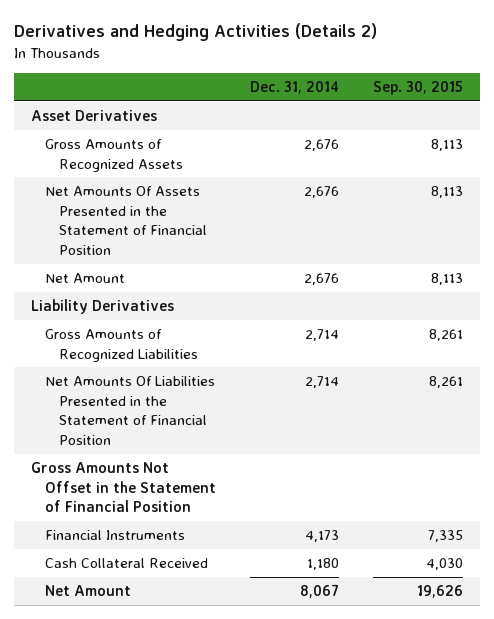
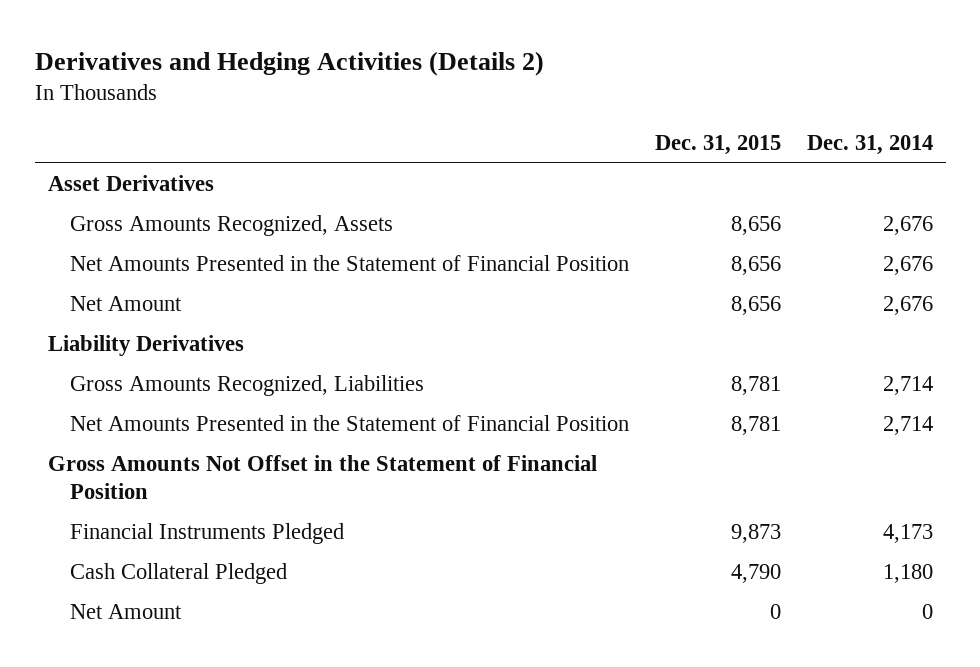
- | Dec. 31, 2014 | Sep. 30, 2015
+ | Dec. 31, 2015 | Dec. 31, 2014
- Gross Amounts of Recognized Assets | 2,676 | 8,113
- Net Amounts Of Assets Presented in the Statement of Financial Position | 2,676 | 8,113
+ Gross Amounts Recognized, Assets | 8,656 | 2,676
+ Net Amounts Presented in the Statement of Financial Position | 8,656 | 2,676
- Gross Amounts of Recognized Liabilities | 2,714 | 8,261
- Net Amounts Of Liabilities Presented in the Statement of Financial Position | 2,714 | 8,261
+ Gross Amounts Recognized, Liabilities | 8,781 | 2,714
+ Net Amounts Presented in the Statement of Financial Position | 8,781 | 2,714
- Financial Instruments | 4,173 | 7,335
- Cash Collateral Received | 1,180 | 4,030
- Net Amount | 8,067 | 19,626
+ Financial Instruments Pledged | 9,873 | 4,173
+ Cash Collateral Pledged | 4,790 | 1,180
+ Net Amount | 0 | 0

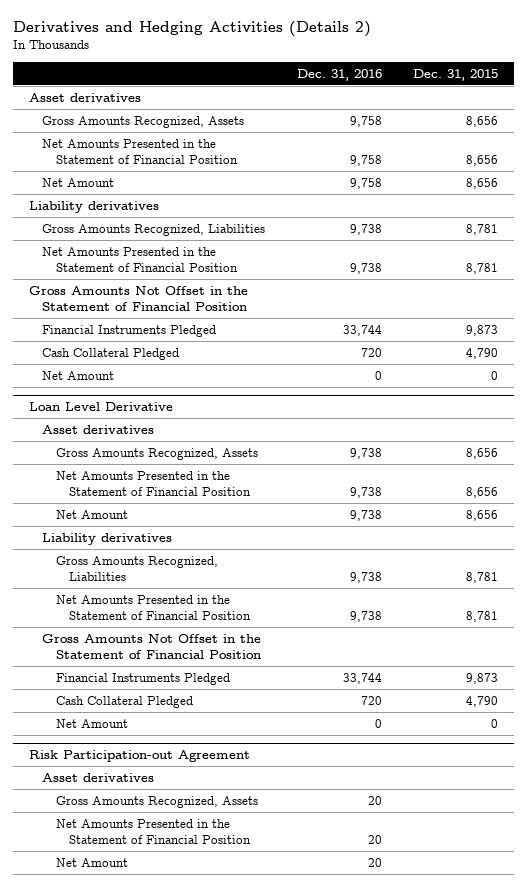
- | Dec. 31, 2015 | Dec. 31, 2014
+ | Dec. 31, 2016 | Dec. 31, 2015
- Asset Derivatives
+ Asset derivatives
- Liability Derivatives
+ Liability derivatives
+ Loan Level Derivative
+ Asset derivatives
+ Gross Amounts Recognized, Assets | 9,738 | 8,656
+ Net Amounts Presented in the Statement of Financial Position | 9,738 | 8,656
+ Net Amount | 9,738 | 8,656
+ Liability derivatives
+ Gross Amounts Recognized, Liabilities | 9,738 | 8,781
+ Net Amounts Presented in the Statement of Financial Position | 9,738 | 8,781
+ Gross Amounts Not Offset in the Statement of Financial Position
+ Financial Instruments Pledged | 33,744 | 9,873
+ Cash Collateral Pledged | 720 | 4,790
+ Net Amount | 0 | 0
+ Risk Participation-out Agreement
+ Asset derivatives
+ Gross Amounts Recognized, Assets | 20 |
+ Net Amounts Presented in the Statement of Financial Position | 20 |
+ Net Amount | 20 |

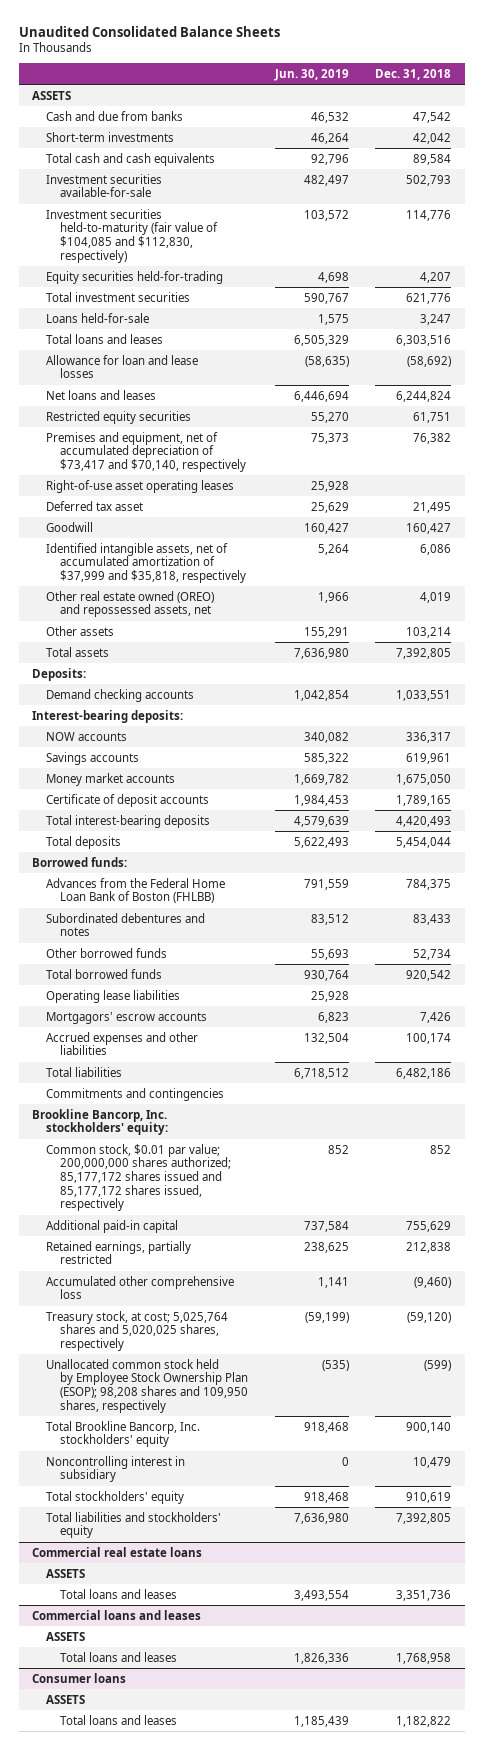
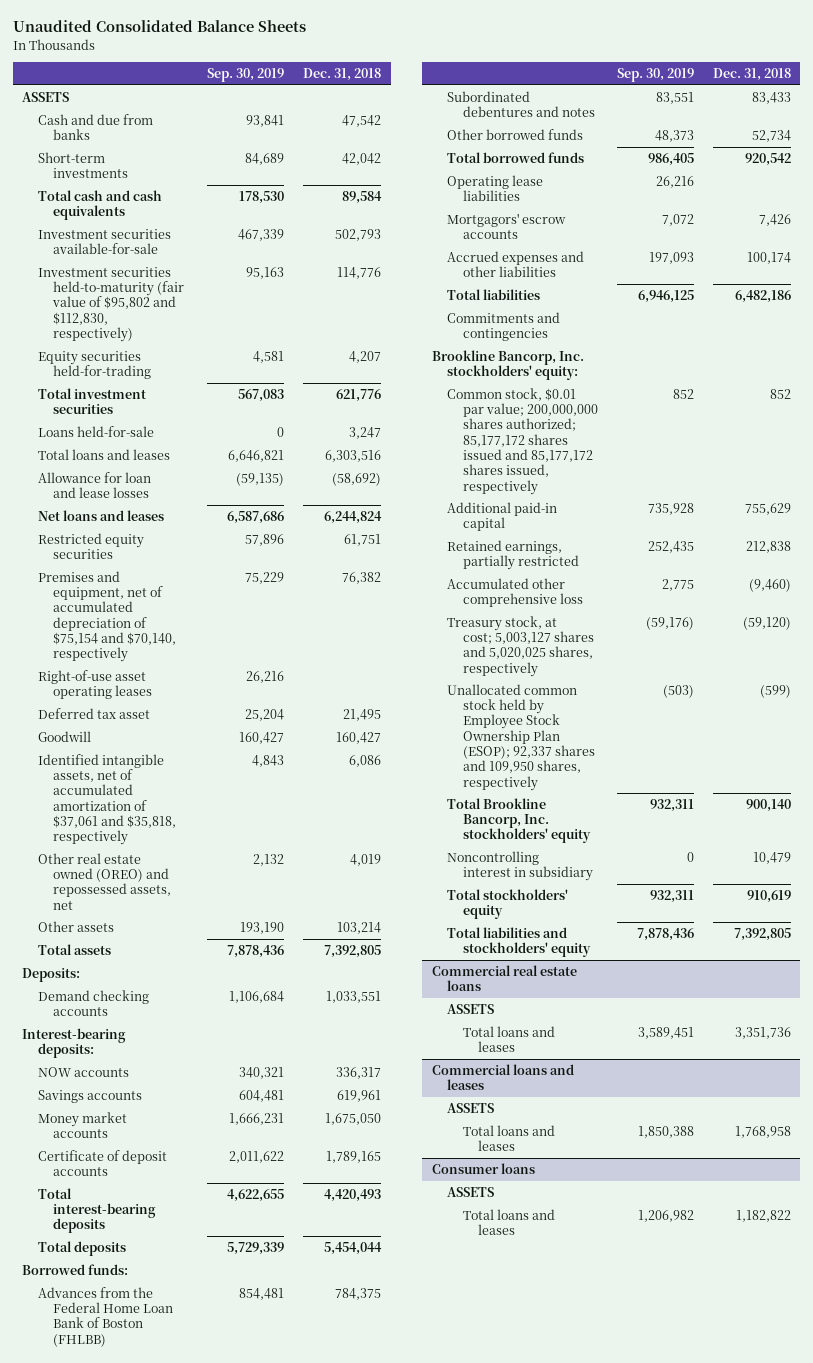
- | Jun. 30, 2019 | Dec. 31, 2018
+ | Sep. 30, 2019 | Dec. 31, 2018
- Investment securities held-to-maturity (fair value of $104,085 and $112,830, respectively) | 103,572 | 114,776
+ Investment securities held-to-maturity (fair value of $95,802 and $112,830, respectively) | 95,163 | 114,776
- Premises and equipment, net of accumulated depreciation of $73,417 and $70,140, respectively | 75,373 | 76,382
+ Premises and equipment, net of accumulated depreciation of $75,154 and $70,140, respectively | 75,229 | 76,382
- Identified intangible assets, net of accumulated amortization of $37,999 and $35,818, respectively | 5,264 | 6,086
+ Identified intangible assets, net of accumulated amortization of $37,061 and $35,818, respectively | 4,843 | 6,086
- Treasury stock, at cost; 5,025,764 shares and 5,020,025 shares, respectively | (59,199) | (59,120)
- Unallocated common stock held by Employee Stock Ownership Plan (ESOP); 98,208 shares and 109,950 shares, respectively | (535) | (599)
+ Treasury stock, at cost; 5,003,127 shares and 5,020,025 shares, respectively | (59,176) | (59,120)
+ Unallocated common stock held by Employee Stock Ownership Plan (ESOP); 92,337 shares and 109,950 shares, respectively | (503) | (599)

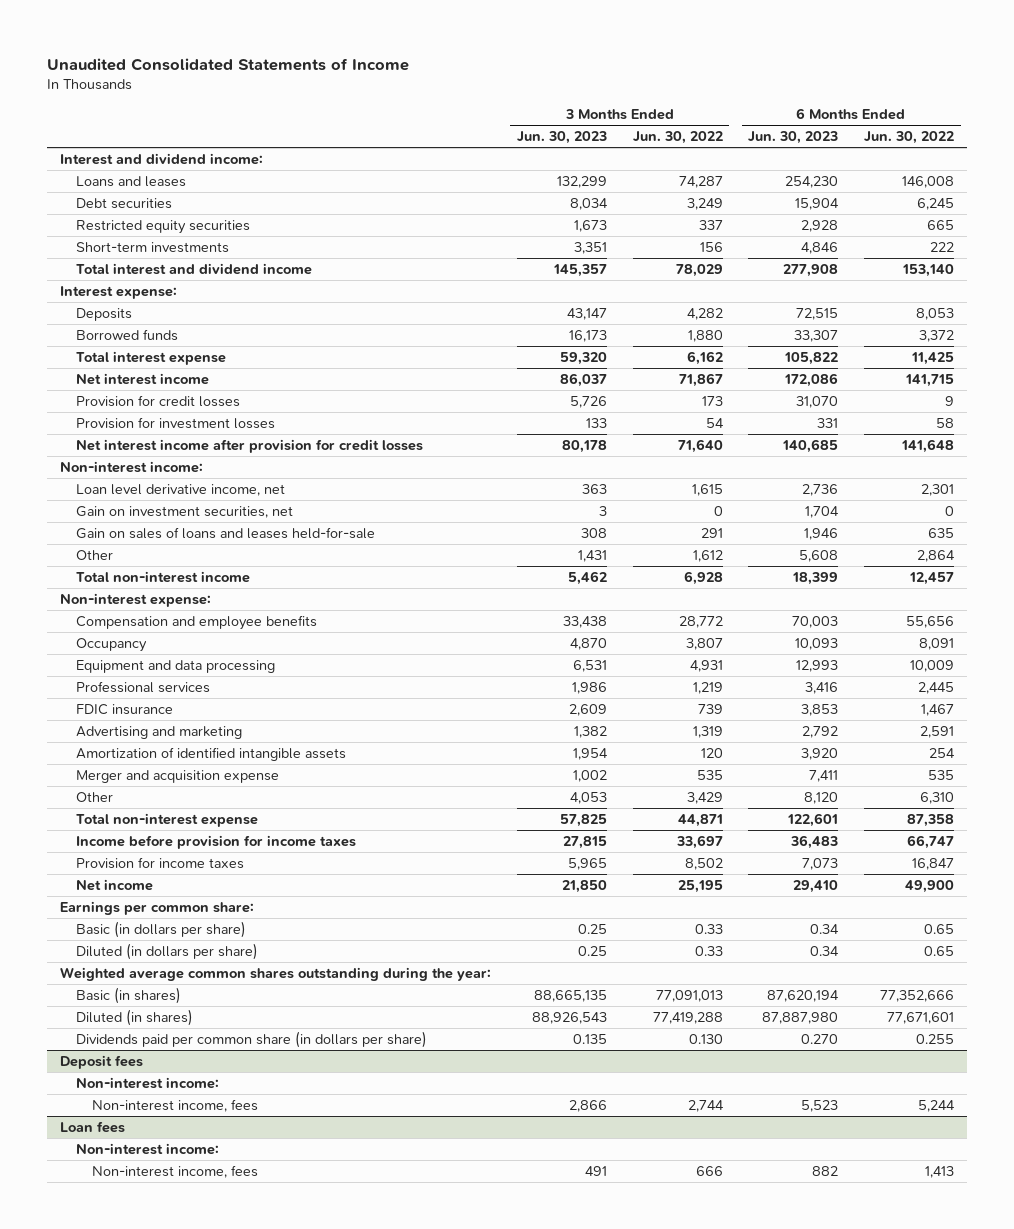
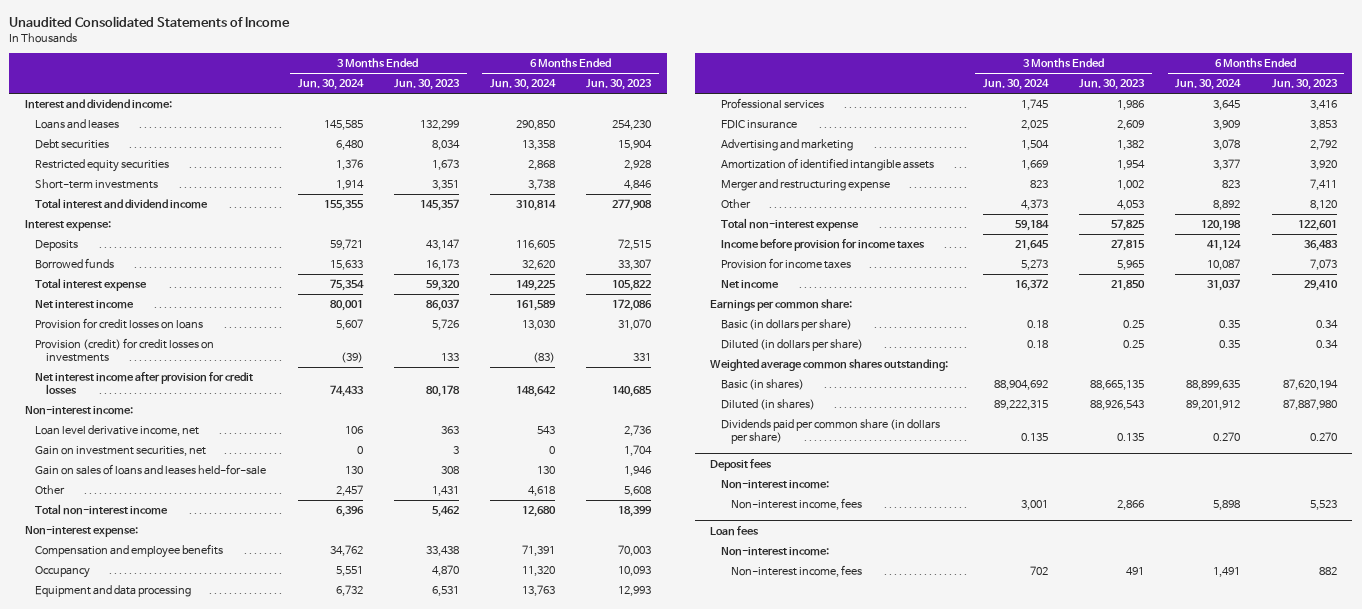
- | 3 Months Ended Jun. 30, 2023 | 3 Months Ended Jun. 30, 2022 | 6 Months Ended Jun. 30, 2023 | 6 Months Ended Jun. 30, 2022
+ | 3 Months Ended Jun. 30, 2024 | 3 Months Ended Jun. 30, 2023 | 6 Months Ended Jun. 30, 2024 | 6 Months Ended Jun. 30, 2023
- Provision for credit losses | 5,726 | 173 | 31,070 | 9
- Provision for investment losses | 133 | 54 | 331 | 58
+ Provision for credit losses on loans | 5,607 | 5,726 | 13,030 | 31,070
+ Provision (credit) for credit losses on investments | (39) | 133 | (83) | 331
- Merger and acquisition expense | 1,002 | 535 | 7,411 | 535
+ Merger and restructuring expense | 823 | 1,002 | 823 | 7,411
- Weighted average common shares outstanding during the year:
+ Weighted average common shares outstanding:

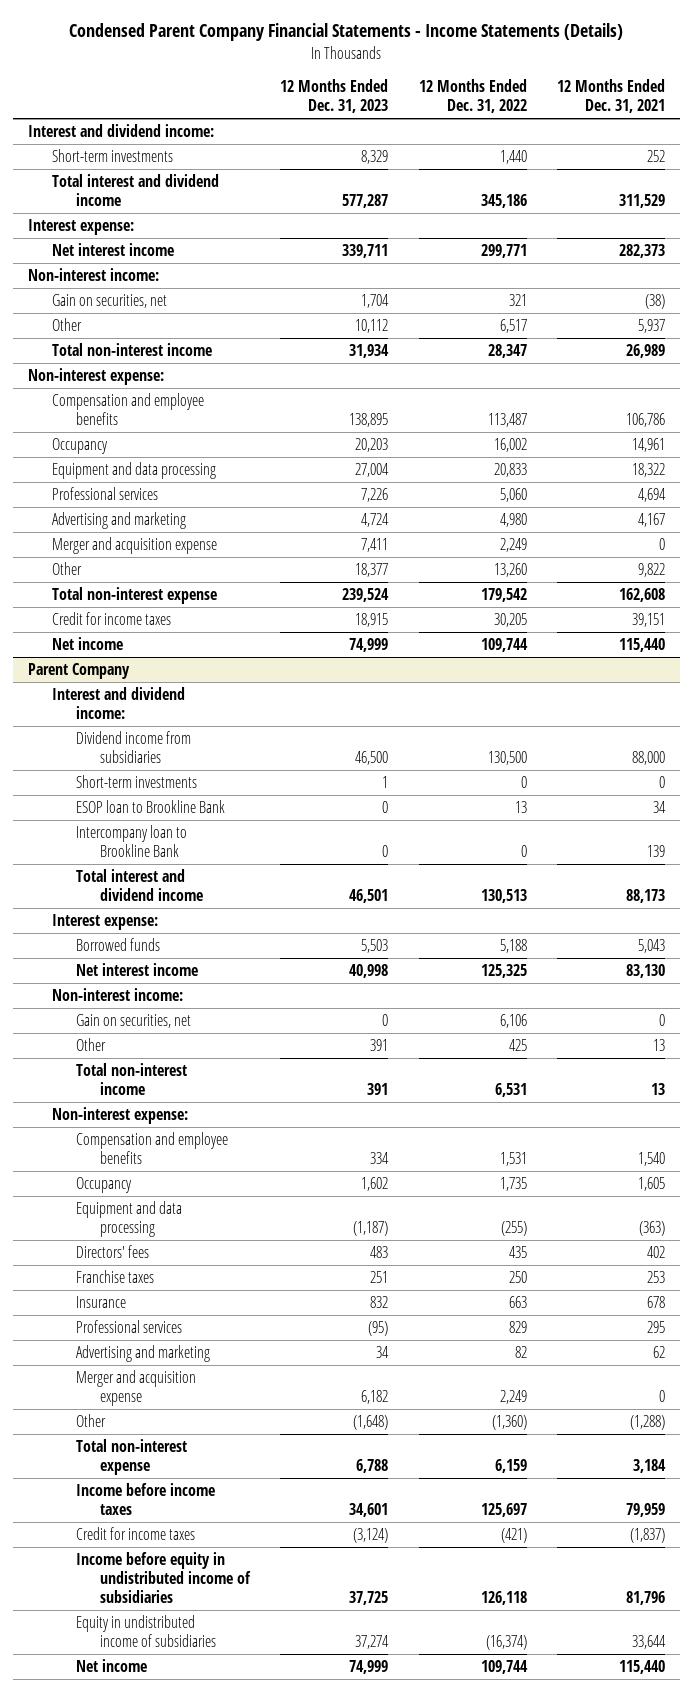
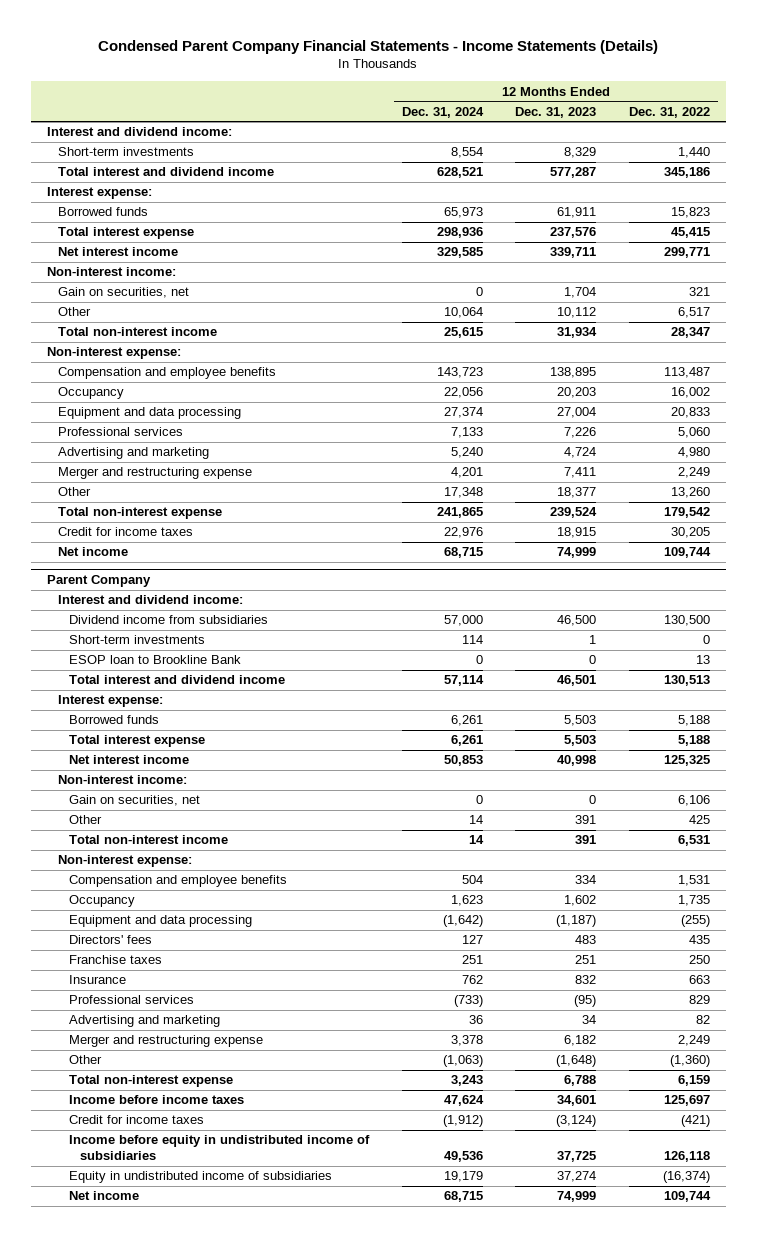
- | 12 Months Ended Dec. 31, 2023 | 12 Months Ended Dec. 31, 2022 | 12 Months Ended Dec. 31, 2021
+ | 12 Months Ended Dec. 31, 2024 | 12 Months Ended Dec. 31, 2023 | 12 Months Ended Dec. 31, 2022
+ Borrowed funds | 65,973 | 61,911 | 15,823
+ Total interest expense | 298,936 | 237,576 | 45,415
- Merger and acquisition expense | 7,411 | 2,249 | 0
+ Merger and restructuring expense | 4,201 | 7,411 | 2,249
@ Parent Company
- Intercompany loan to Brookline Bank | 0 | 0 | 139
+ Total interest expense | 6,261 | 5,503 | 5,188
- Merger and acquisition expense | 6,182 | 2,249 | 0
+ Merger and restructuring expense | 3,378 | 6,182 | 2,249

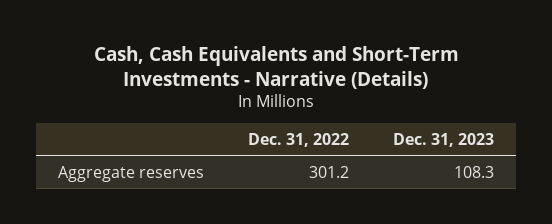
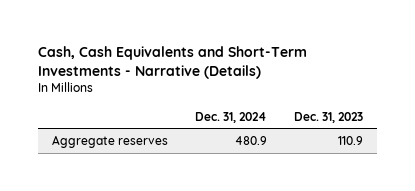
- | Dec. 31, 2022 | Dec. 31, 2023
+ | Dec. 31, 2024 | Dec. 31, 2023
- Aggregate reserves | 301.2 | 108.3
+ Aggregate reserves | 480.9 | 110.9

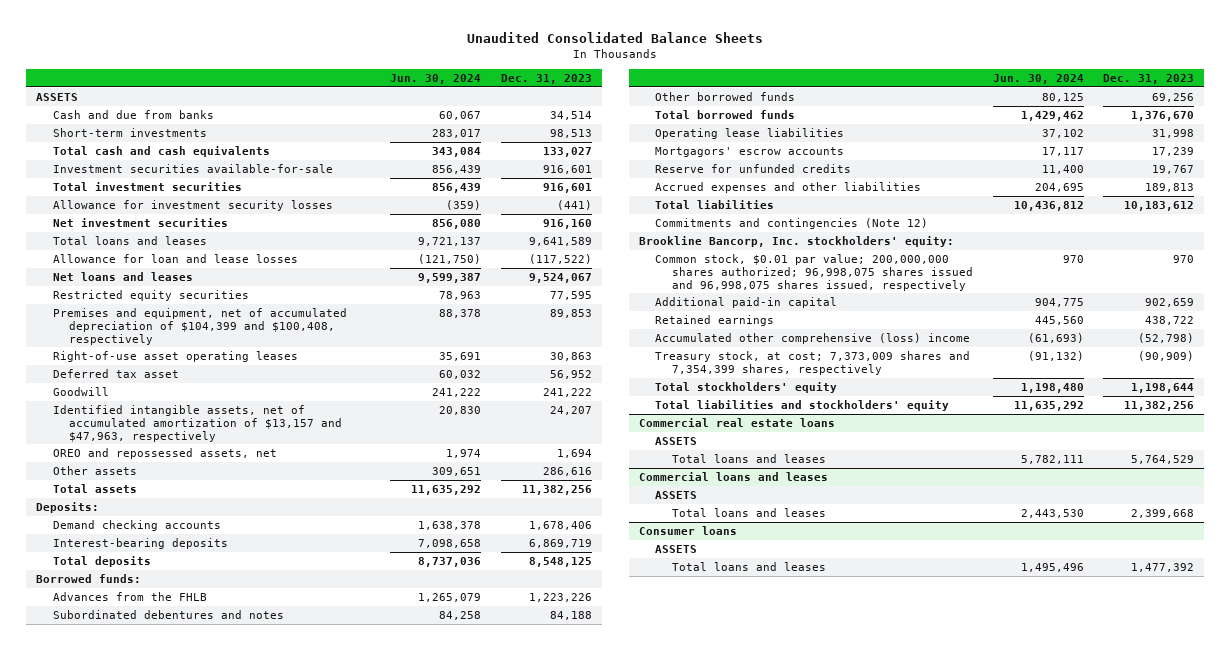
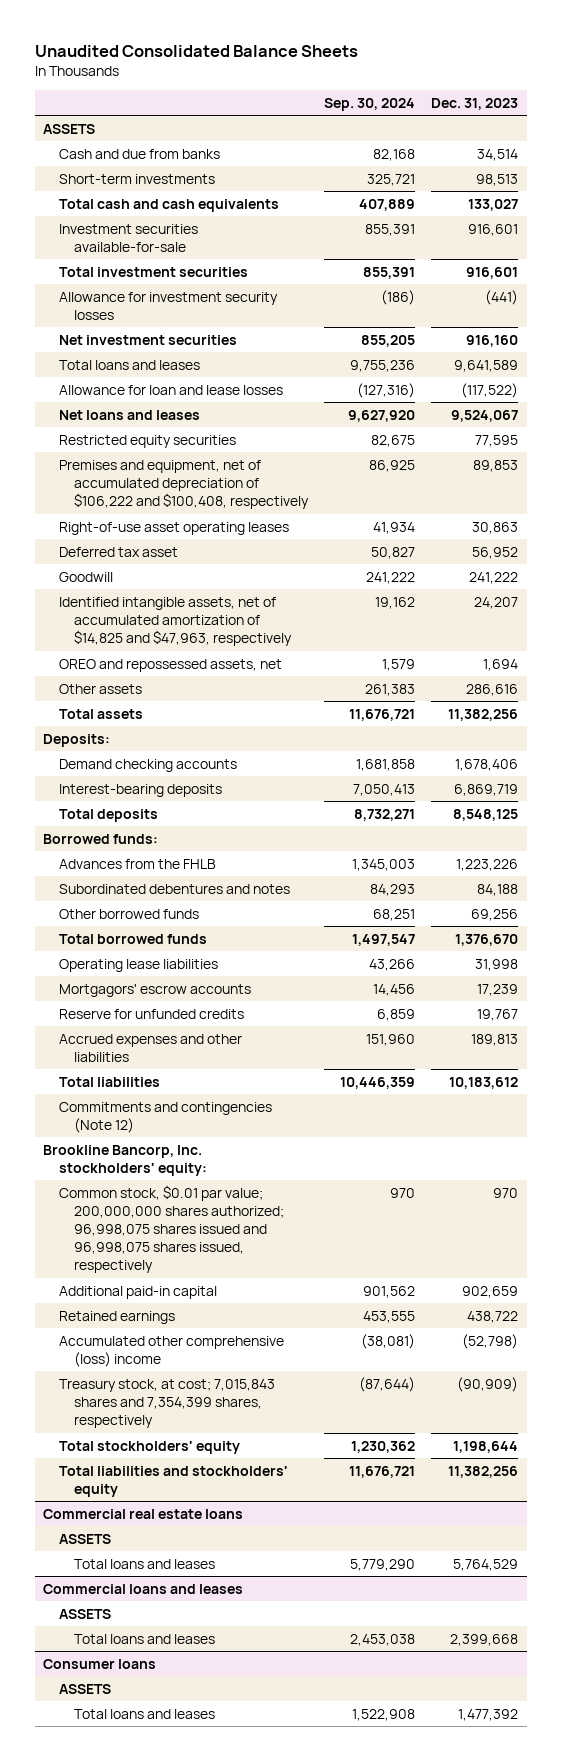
- | Jun. 30, 2024 | Dec. 31, 2023
+ | Sep. 30, 2024 | Dec. 31, 2023
- Premises and equipment, net of accumulated depreciation of $104,399 and $100,408, respectively | 88,378 | 89,853
+ Premises and equipment, net of accumulated depreciation of $106,222 and $100,408, respectively | 86,925 | 89,853
- Identified intangible assets, net of accumulated amortization of $13,157 and $47,963, respectively | 20,830 | 24,207
+ Identified intangible assets, net of accumulated amortization of $14,825 and $47,963, respectively | 19,162 | 24,207
- Treasury stock, at cost; 7,373,009 shares and 7,354,399 shares, respectively | (91,132) | (90,909)
+ Treasury stock, at cost; 7,015,843 shares and 7,354,399 shares, respectively | (87,644) | (90,909)

